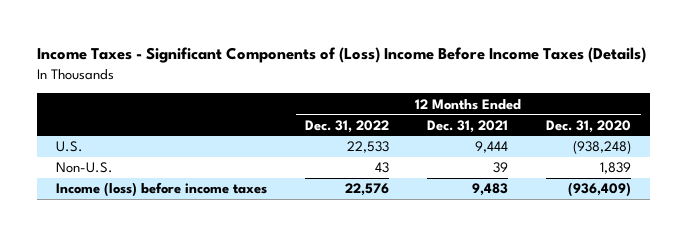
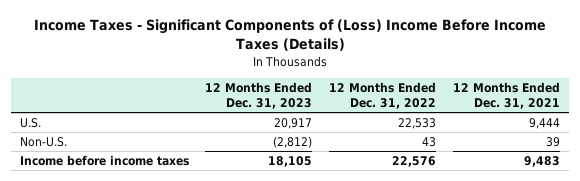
- | 12 Months Ended Dec. 31, 2022 | 12 Months Ended Dec. 31, 2021 | 12 Months Ended Dec. 31, 2020
+ | 12 Months Ended Dec. 31, 2023 | 12 Months Ended Dec. 31, 2022 | 12 Months Ended Dec. 31, 2021
- Income (loss) before income taxes | 22,576 | 9,483 | (936,409)
+ Income before income taxes | 18,105 | 22,576 | 9,483

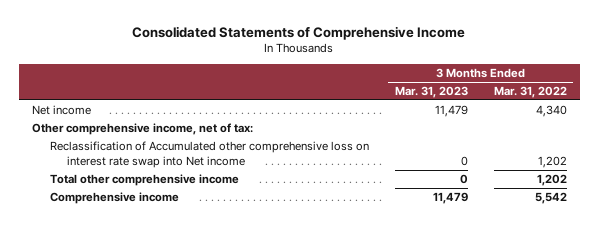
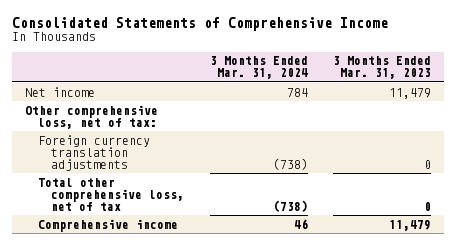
- | 3 Months Ended Mar. 31, 2023 | 3 Months Ended Mar. 31, 2022
+ | 3 Months Ended Mar. 31, 2024 | 3 Months Ended Mar. 31, 2023
- Other comprehensive income, net of tax:
- Reclassification of Accumulated other comprehensive loss on interest rate swap into Net income | 0 | 1,202
- Total other comprehensive income | 0 | 1,202
+ Other comprehensive loss, net of tax:
+ Foreign currency translation adjustments | (738) | 0
+ Total other comprehensive loss, net of tax | (738) | 0

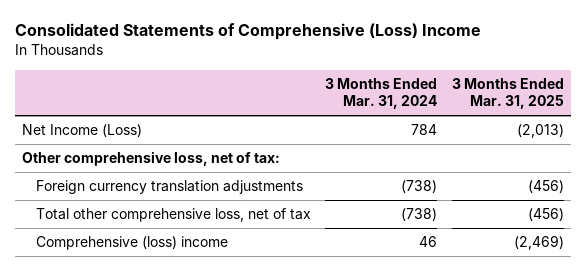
- Consolidated Statements of Comprehensive Income
+ Consolidated Statements of Comprehensive (Loss) Income
- | 3 Months Ended Mar. 31, 2024 | 3 Months Ended Mar. 31, 2023
+ | 3 Months Ended Mar. 31, 2024 | 3 Months Ended Mar. 31, 2025
- Net income | 784 | 11,479
+ Net Income (Loss) | 784 | (2,013)
- Comprehensive income | 46 | 11,479
+ Comprehensive (loss) income | 46 | (2,469)

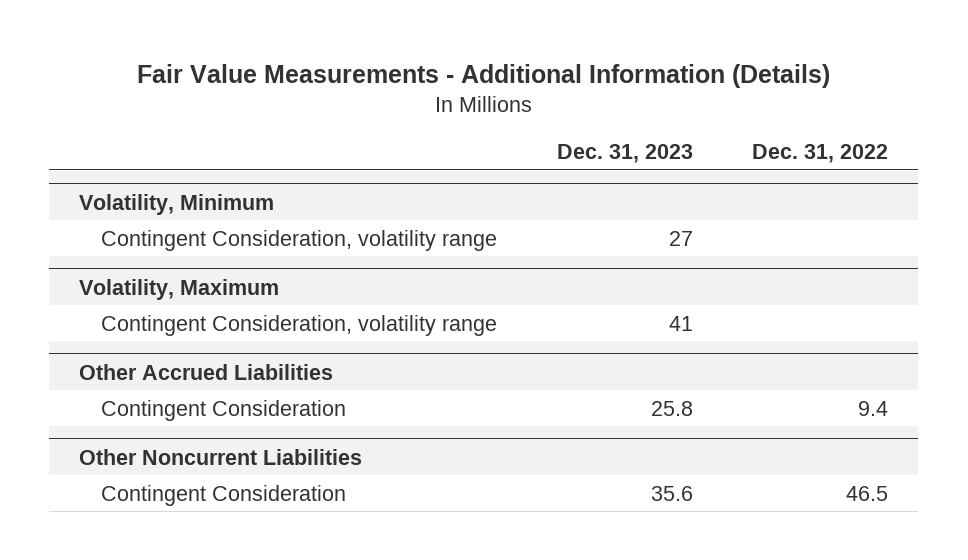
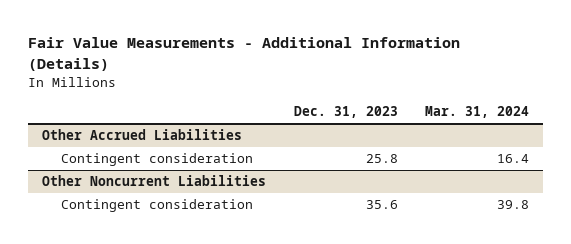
- | Dec. 31, 2023 | Dec. 31, 2022
+ | Dec. 31, 2023 | Mar. 31, 2024
- Volatility, Minimum
- Contingent Consideration, volatility range | 27 |
- Volatility, Maximum
- Contingent Consideration, volatility range | 41 |
@ Other Accrued Liabilities
- Contingent Consideration | 25.8 | 9.4
+ Contingent consideration | 25.8 | 16.4
@ Other Noncurrent Liabilities
- Contingent Consideration | 35.6 | 46.5
+ Contingent consideration | 35.6 | 39.8

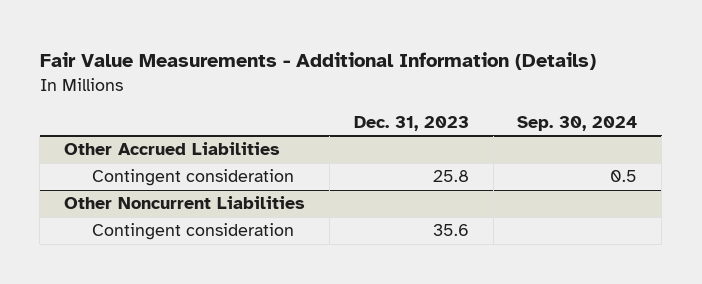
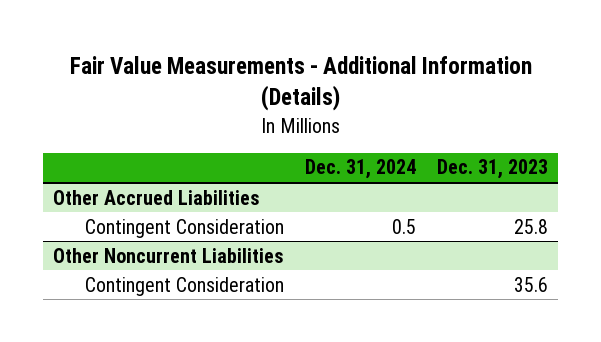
- | Dec. 31, 2023 | Sep. 30, 2024
+ | Dec. 31, 2024 | Dec. 31, 2023
@ Other Accrued Liabilities
- Contingent consideration | 25.8 | 0.5
+ Contingent Consideration | 0.5 | 25.8
@ Other Noncurrent Liabilities
- Contingent consideration | 35.6 |
+ Contingent Consideration | | 35.6

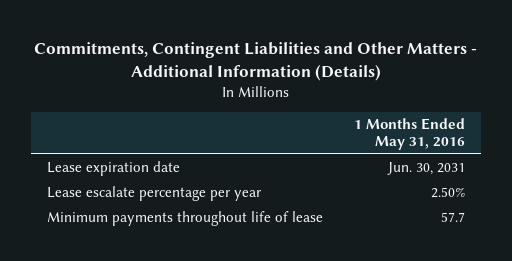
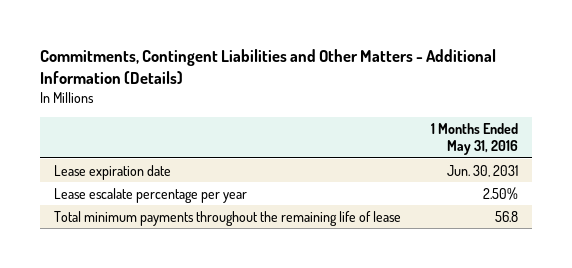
- Minimum payments throughout life of lease | 57.7
+ Total minimum payments throughout the remaining life of lease | 56.8

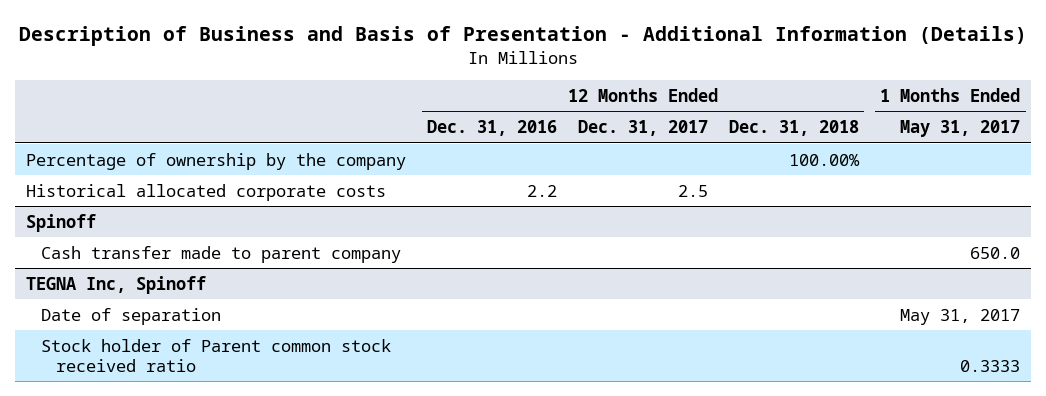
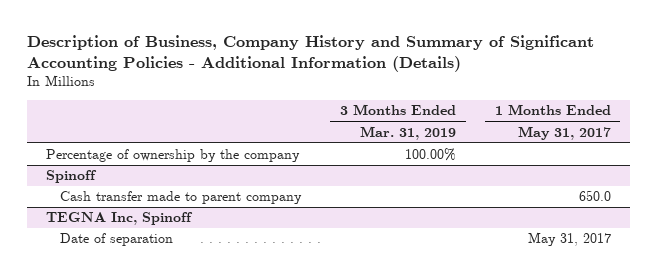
- Description of Business and Basis of Presentation - Additional Information (Details)
+ Description of Business, Company History and Summary of Significant Accounting Policies - Additional Information (Details)
- | 12 Months Ended Dec. 31, 2016 | 12 Months Ended Dec. 31, 2017 | 12 Months Ended Dec. 31, 2018 | 1 Months Ended May 31, 2017
+ | 3 Months Ended Mar. 31, 2019 | 1 Months Ended May 31, 2017
- Historical allocated corporate costs | 2.2 | 2.5 | |
@ TEGNA Inc, Spinoff
- Stock holder of Parent common stock received ratio | | | | 0.3333

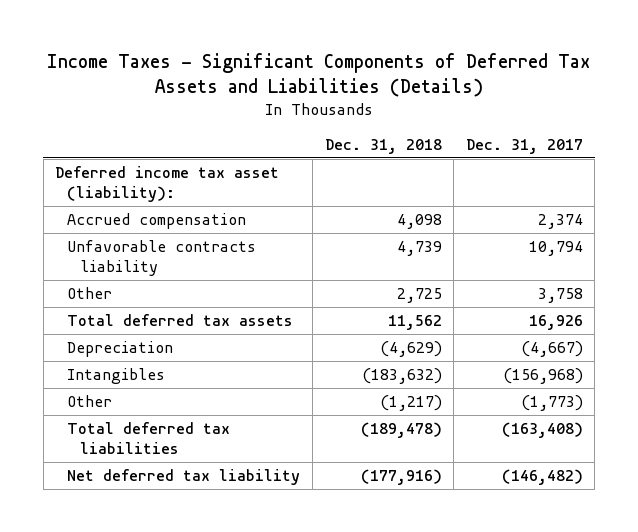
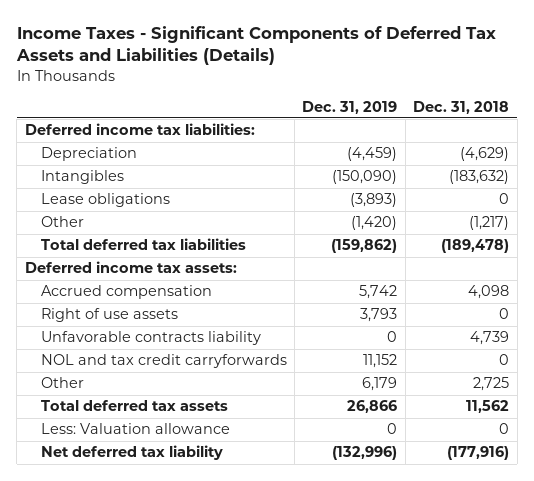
- | Dec. 31, 2018 | Dec. 31, 2017
+ | Dec. 31, 2019 | Dec. 31, 2018
- Deferred income tax asset (liability):
+ Deferred income tax liabilities:
+ Lease obligations | (3,893) | 0
+ Deferred income tax assets:
moved down: Accrued compensation | 5,742 | 4,098
+ Right of use assets | 3,793 | 0
moved down: Unfavorable contracts liability | 0 | 4,739
+ NOL and tax credit carryforwards | 11,152 | 0
moved down: Other | 6,179 | 2,725
moved down: Total deferred tax assets | 26,866 | 11,562
+ Less: Valuation allowance | 0 | 0

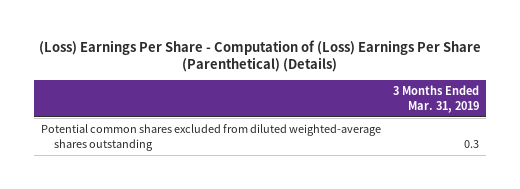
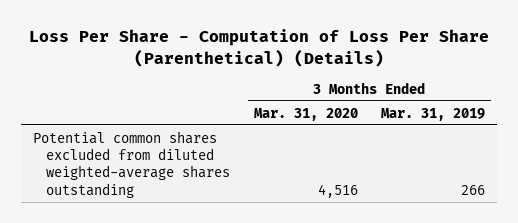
- (Loss) Earnings Per Share - Computation of (Loss) Earnings Per Share (Parenthetical) (Details)
+ Loss Per Share - Computation of Loss Per Share (Parenthetical) (Details)
- | 3 Months Ended Mar. 31, 2019
+ | 3 Months Ended Mar. 31, 2020 | 3 Months Ended Mar. 31, 2019
- Potential common shares excluded from diluted weighted-average shares outstanding | 0.3
+ Potential common shares excluded from diluted weighted-average shares outstanding | 4,516 | 266

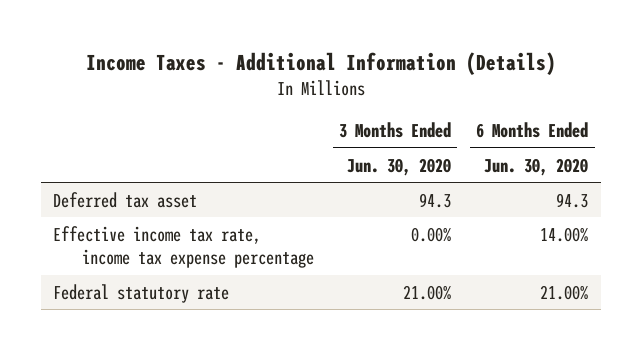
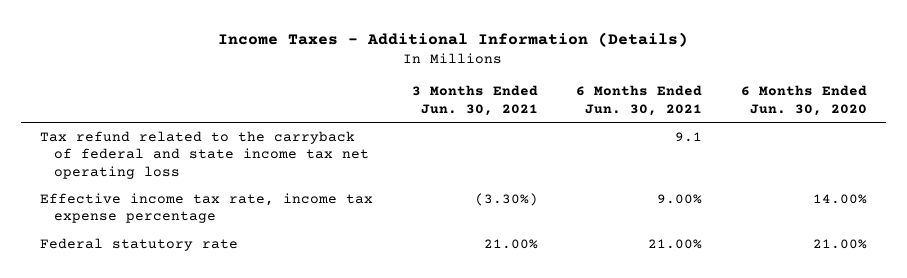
- | 3 Months Ended Jun. 30, 2020 | 6 Months Ended Jun. 30, 2020
+ | 3 Months Ended Jun. 30, 2021 | 6 Months Ended Jun. 30, 2021 | 6 Months Ended Jun. 30, 2020
- Deferred tax asset | 94.3 | 94.3
+ Tax refund related to the carryback of federal and state income tax net operating loss | | 9.1 |

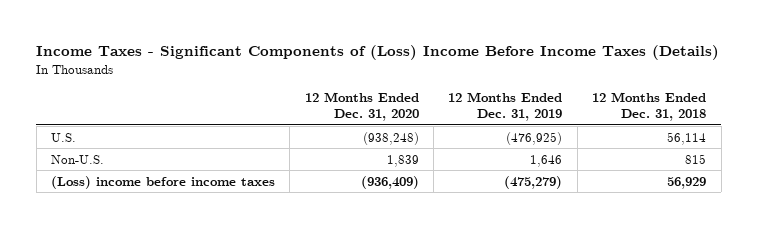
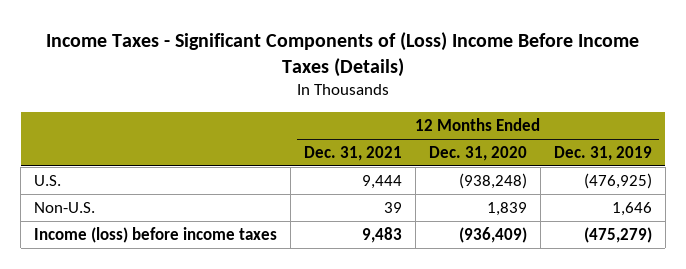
- | 12 Months Ended Dec. 31, 2020 | 12 Months Ended Dec. 31, 2019 | 12 Months Ended Dec. 31, 2018
+ | 12 Months Ended Dec. 31, 2021 | 12 Months Ended Dec. 31, 2020 | 12 Months Ended Dec. 31, 2019
- (Loss) income before income taxes | (936,409) | (475,279) | 56,929
+ Income (loss) before income taxes | 9,483 | (936,409) | (475,279)

